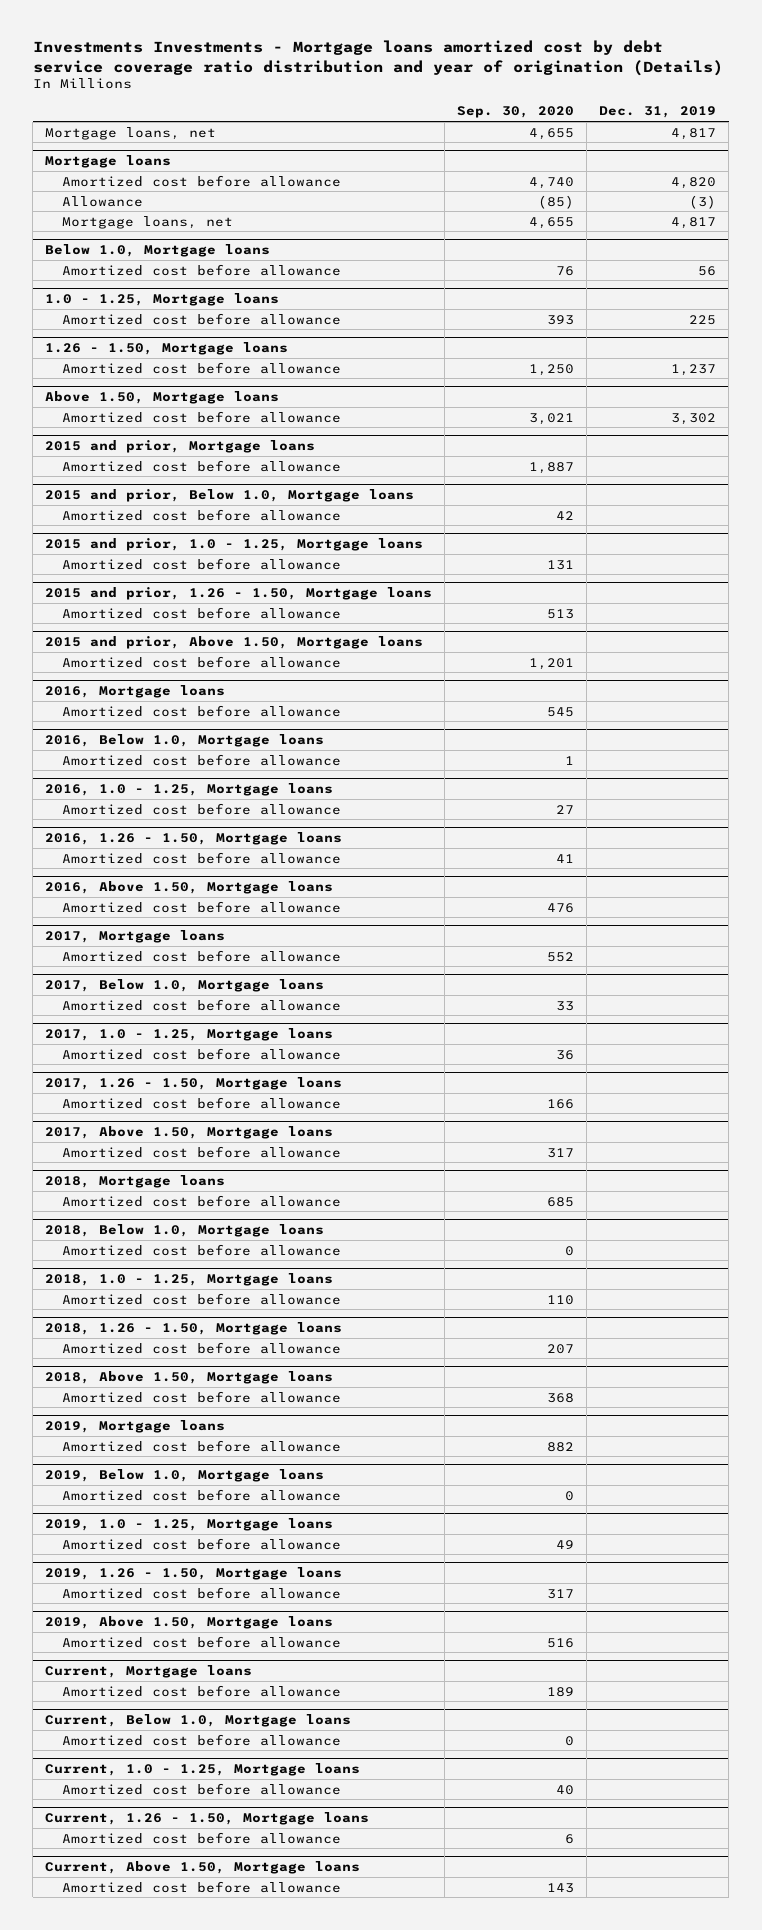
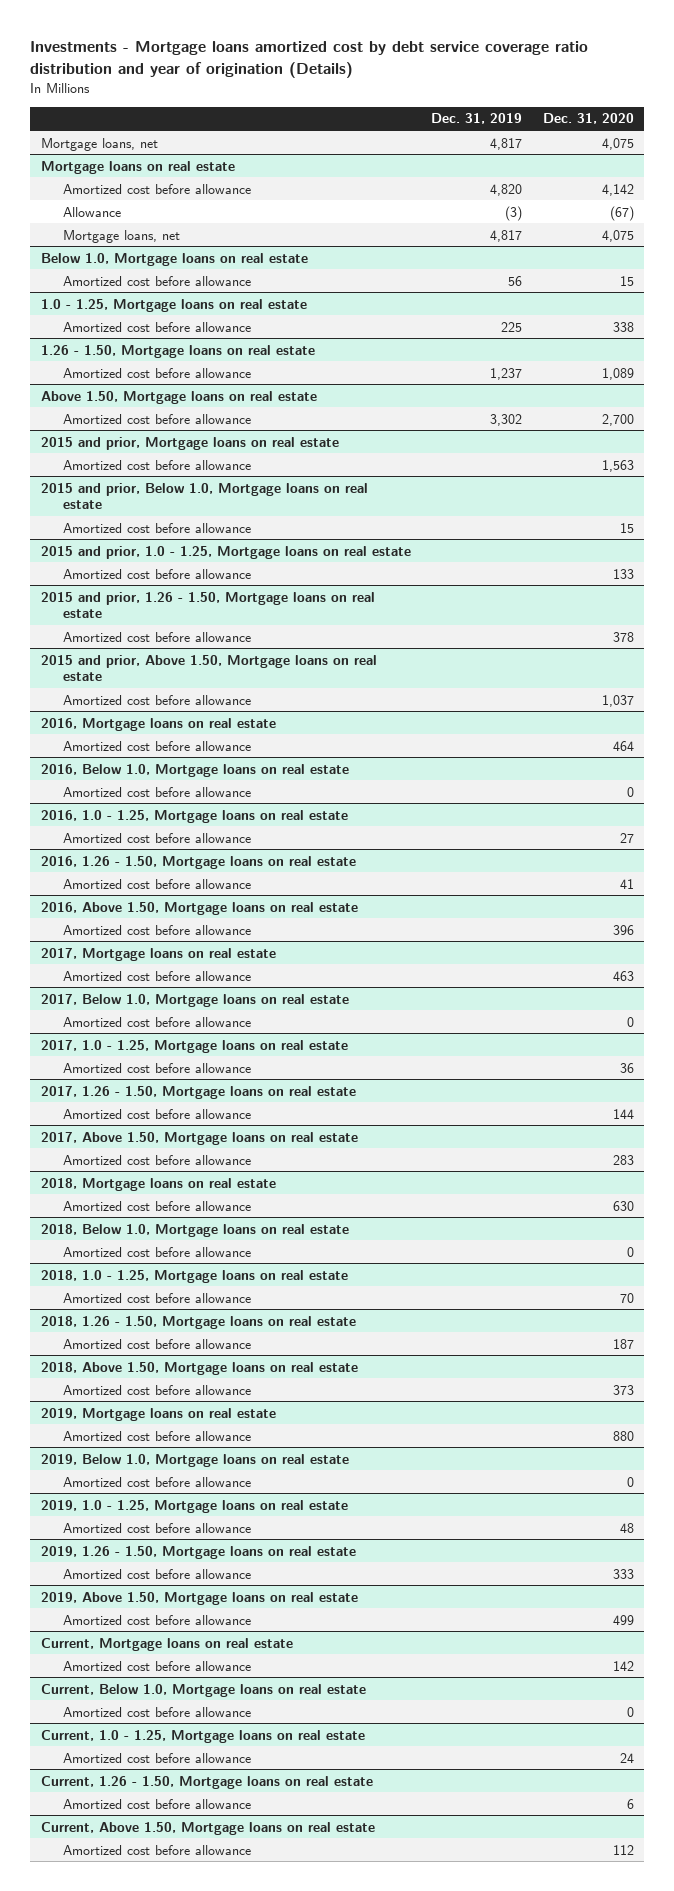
- Investments Investments - Mortgage loans amortized cost by debt service coverage ratio distribution and year of origination (Details)
+ Investments - Mortgage loans amortized cost by debt service coverage ratio distribution and year of origination (Details)
- | Sep. 30, 2020 | Dec. 31, 2019
+ | Dec. 31, 2019 | Dec. 31, 2020
- Mortgage loans
+ Mortgage loans on real estate
- Below 1.0, Mortgage loans
+ Below 1.0, Mortgage loans on real estate
- 1.0 - 1.25, Mortgage loans
+ 1.0 - 1.25, Mortgage loans on real estate
- 1.26 - 1.50, Mortgage loans
+ 1.26 - 1.50, Mortgage loans on real estate
- Above 1.50, Mortgage loans
+ Above 1.50, Mortgage loans on real estate
- 2015 and prior, Mortgage loans
+ 2015 and prior, Mortgage loans on real estate
- 2015 and prior, Below 1.0, Mortgage loans
+ 2015 and prior, Below 1.0, Mortgage loans on real estate
- 2015 and prior, 1.0 - 1.25, Mortgage loans
+ 2015 and prior, 1.0 - 1.25, Mortgage loans on real estate
- 2015 and prior, 1.26 - 1.50, Mortgage loans
+ 2015 and prior, 1.26 - 1.50, Mortgage loans on real estate
- 2015 and prior, Above 1.50, Mortgage loans
+ 2015 and prior, Above 1.50, Mortgage loans on real estate
- 2016, Mortgage loans
+ 2016, Mortgage loans on real estate
- 2016, Below 1.0, Mortgage loans
+ 2016, Below 1.0, Mortgage loans on real estate
- 2016, 1.0 - 1.25, Mortgage loans
+ 2016, 1.0 - 1.25, Mortgage loans on real estate
- 2016, 1.26 - 1.50, Mortgage loans
+ 2016, 1.26 - 1.50, Mortgage loans on real estate
- 2016, Above 1.50, Mortgage loans
+ 2016, Above 1.50, Mortgage loans on real estate
- 2017, Mortgage loans
+ 2017, Mortgage loans on real estate
- 2017, Below 1.0, Mortgage loans
+ 2017, Below 1.0, Mortgage loans on real estate
- 2017, 1.0 - 1.25, Mortgage loans
+ 2017, 1.0 - 1.25, Mortgage loans on real estate
- 2017, 1.26 - 1.50, Mortgage loans
+ 2017, 1.26 - 1.50, Mortgage loans on real estate
- 2017, Above 1.50, Mortgage loans
+ 2017, Above 1.50, Mortgage loans on real estate
- 2018, Mortgage loans
+ 2018, Mortgage loans on real estate
- 2018, Below 1.0, Mortgage loans
+ 2018, Below 1.0, Mortgage loans on real estate
- 2018, 1.0 - 1.25, Mortgage loans
+ 2018, 1.0 - 1.25, Mortgage loans on real estate
- 2018, 1.26 - 1.50, Mortgage loans
+ 2018, 1.26 - 1.50, Mortgage loans on real estate
- 2018, Above 1.50, Mortgage loans
+ 2018, Above 1.50, Mortgage loans on real estate
- 2019, Mortgage loans
+ 2019, Mortgage loans on real estate
- 2019, Below 1.0, Mortgage loans
+ 2019, Below 1.0, Mortgage loans on real estate
- 2019, 1.0 - 1.25, Mortgage loans
+ 2019, 1.0 - 1.25, Mortgage loans on real estate
- 2019, 1.26 - 1.50, Mortgage loans
+ 2019, 1.26 - 1.50, Mortgage loans on real estate
- 2019, Above 1.50, Mortgage loans
+ 2019, Above 1.50, Mortgage loans on real estate
- Current, Mortgage loans
+ Current, Mortgage loans on real estate
- Current, Below 1.0, Mortgage loans
+ Current, Below 1.0, Mortgage loans on real estate
- Current, 1.0 - 1.25, Mortgage loans
+ Current, 1.0 - 1.25, Mortgage loans on real estate
- Current, 1.26 - 1.50, Mortgage loans
+ Current, 1.26 - 1.50, Mortgage loans on real estate
- Current, Above 1.50, Mortgage loans
+ Current, Above 1.50, Mortgage loans on real estate

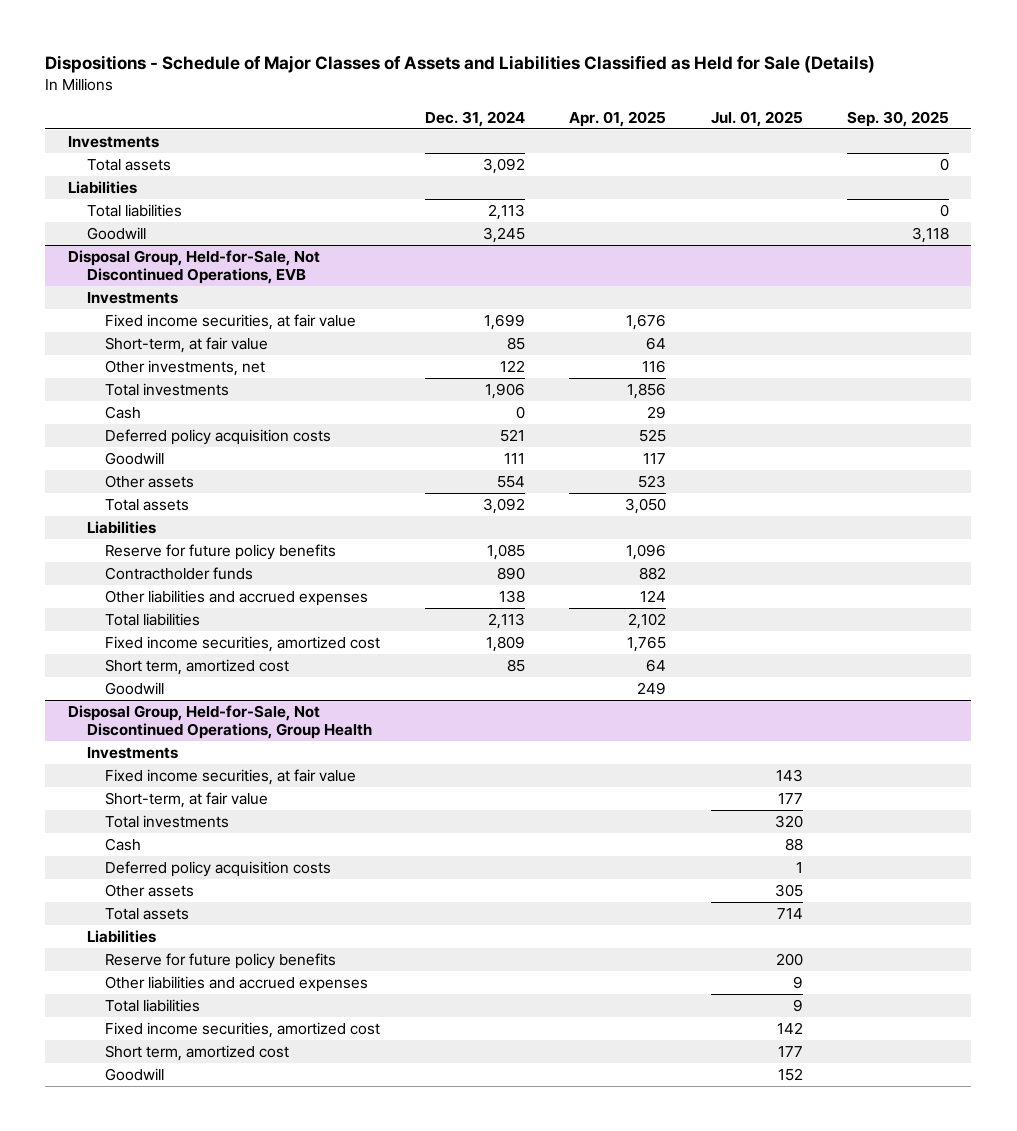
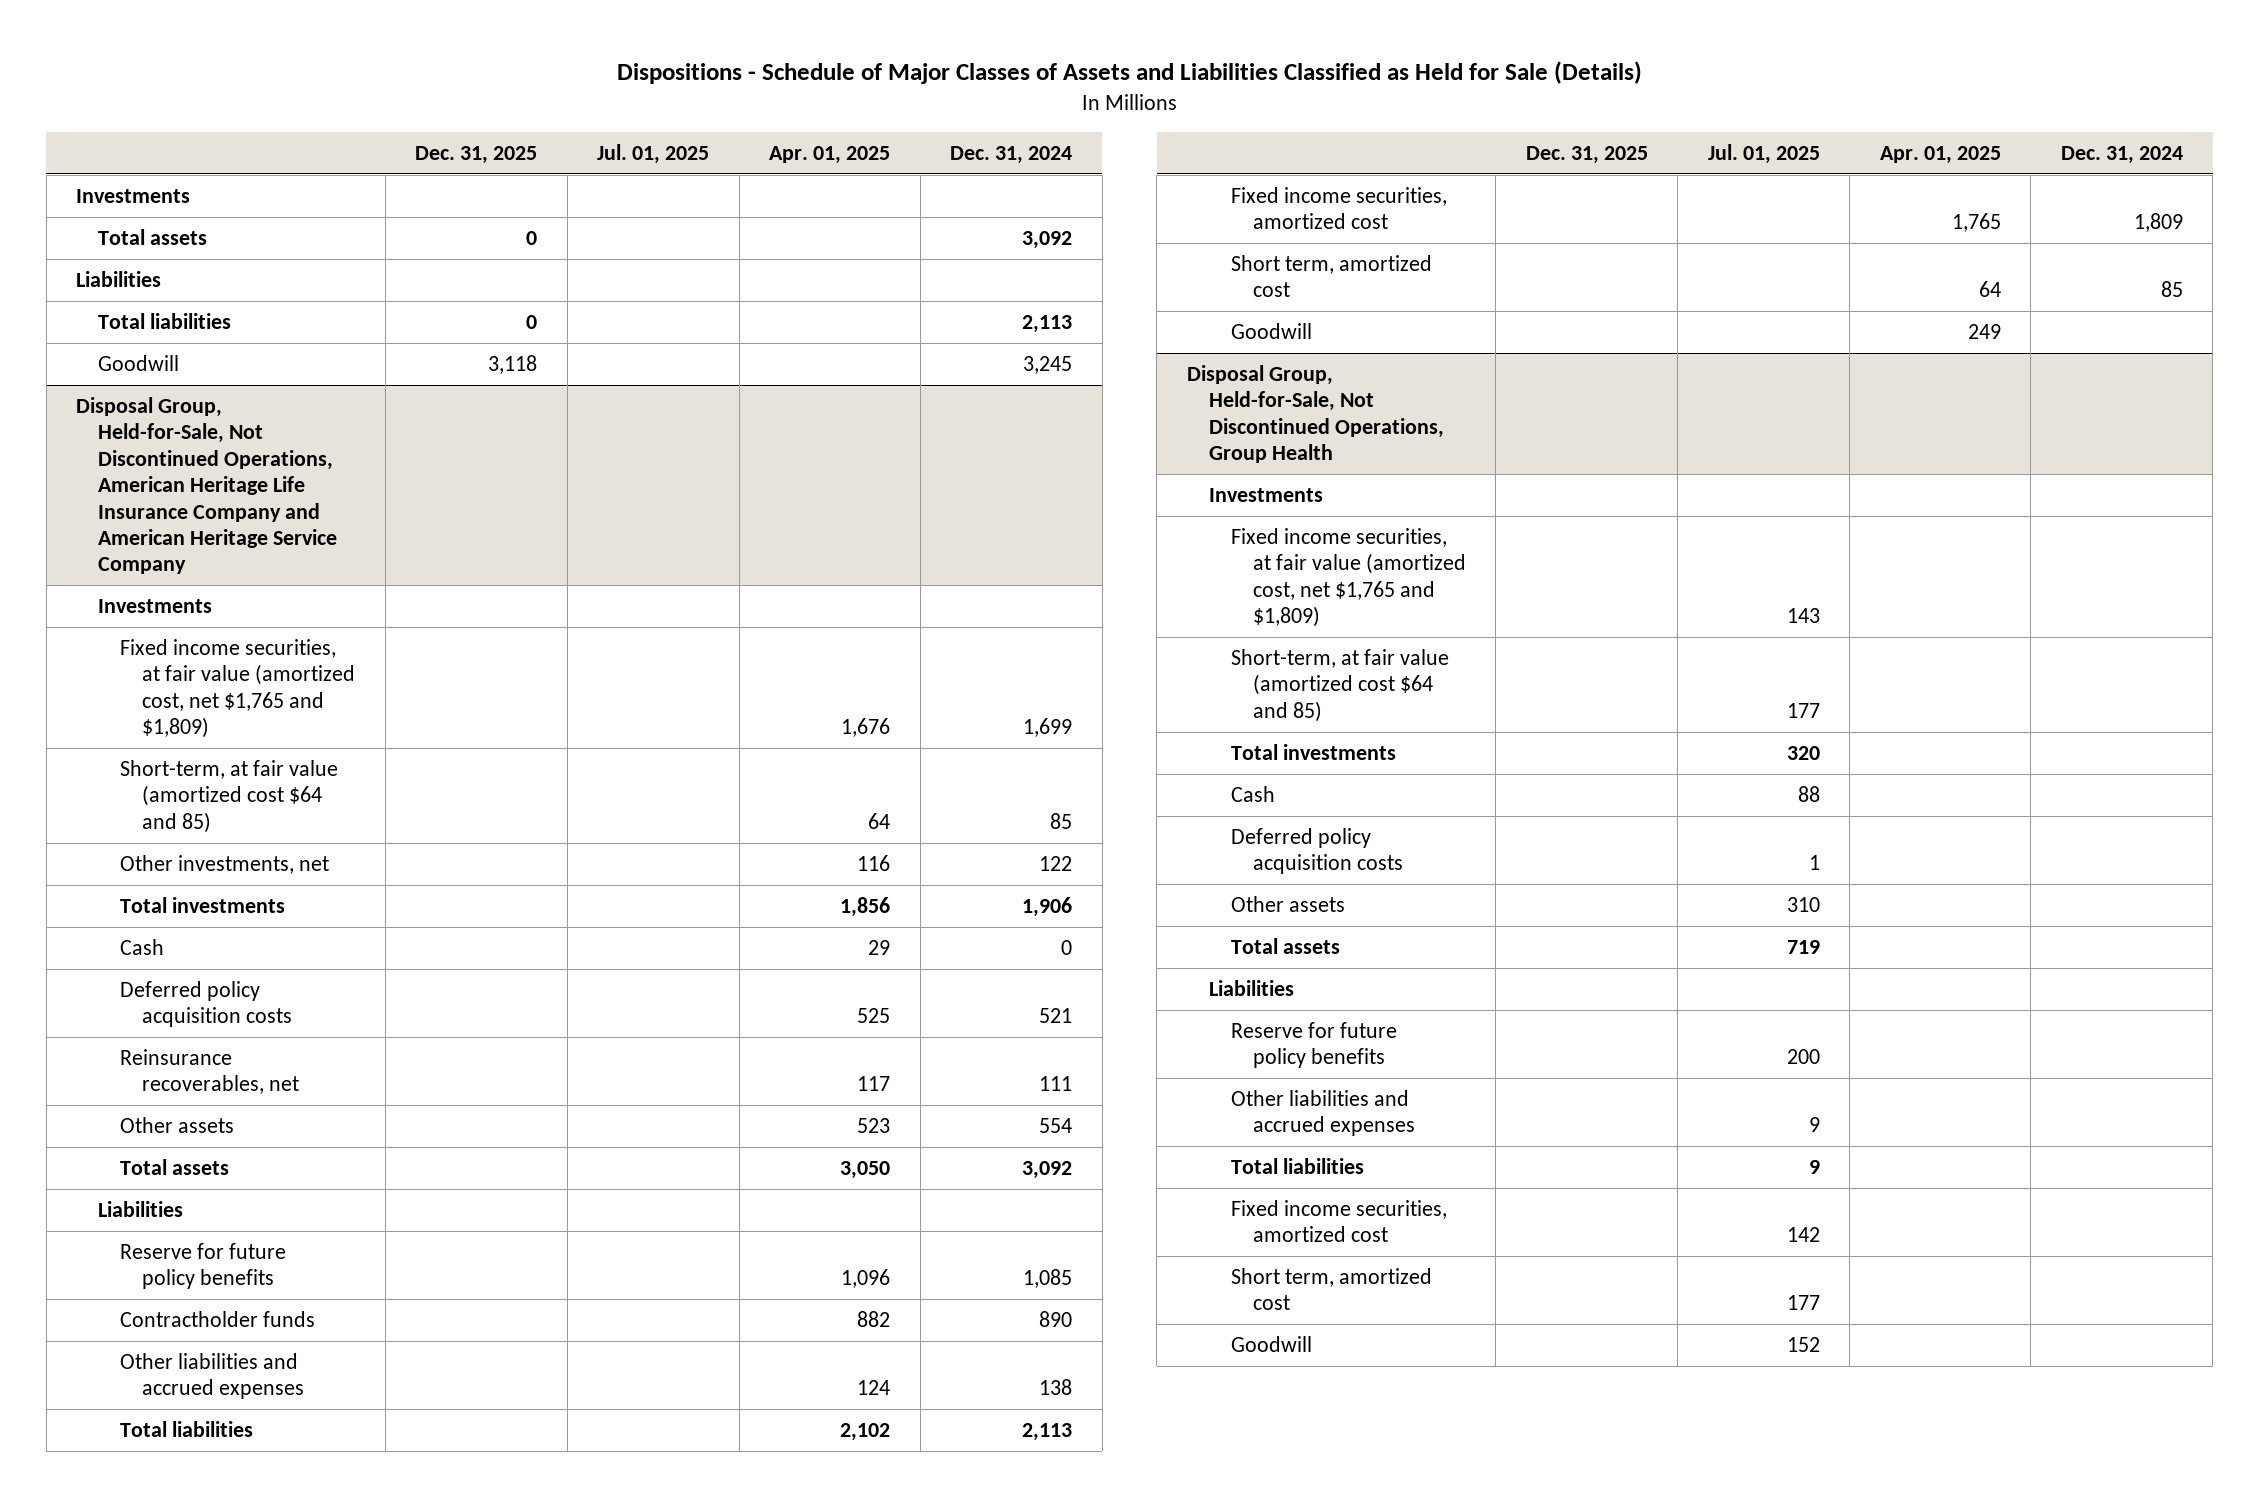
- | Dec. 31, 2024 | Apr. 01, 2025 | Jul. 01, 2025 | Sep. 30, 2025
+ | Dec. 31, 2025 | Jul. 01, 2025 | Apr. 01, 2025 | Dec. 31, 2024
- Disposal Group, Held-for-Sale, Not Discontinued Operations, EVB
+ Disposal Group, Held-for-Sale, Not Discontinued Operations, American Heritage Life Insurance Company and American Heritage Service Company
- Fixed income securities, at fair value | 1,699 | 1,676 | |
- Short-term, at fair value | 85 | 64 | |
+ Fixed income securities, at fair value (amortized cost, net $1,765 and $1,809) | | | 1,676 | 1,699
+ Short-term, at fair value (amortized cost $64 and 85) | | | 64 | 85
- Goodwill | 111 | 117 | |
+ Reinsurance recoverables, net | | | 117 | 111
@ Disposal Group, Held-for-Sale, Not Discontinued Operations, Group Health
- Fixed income securities, at fair value | | | 143 |
- Short-term, at fair value | | | 177 |
+ Fixed income securities, at fair value (amortized cost, net $1,765 and $1,809) | | 143 | |
+ Short-term, at fair value (amortized cost $64 and 85) | | 177 | |
- Other assets | | | 305 |
- Total assets | | | 714 |
+ Other assets | | 310 | |
+ Total assets | | 719 | |

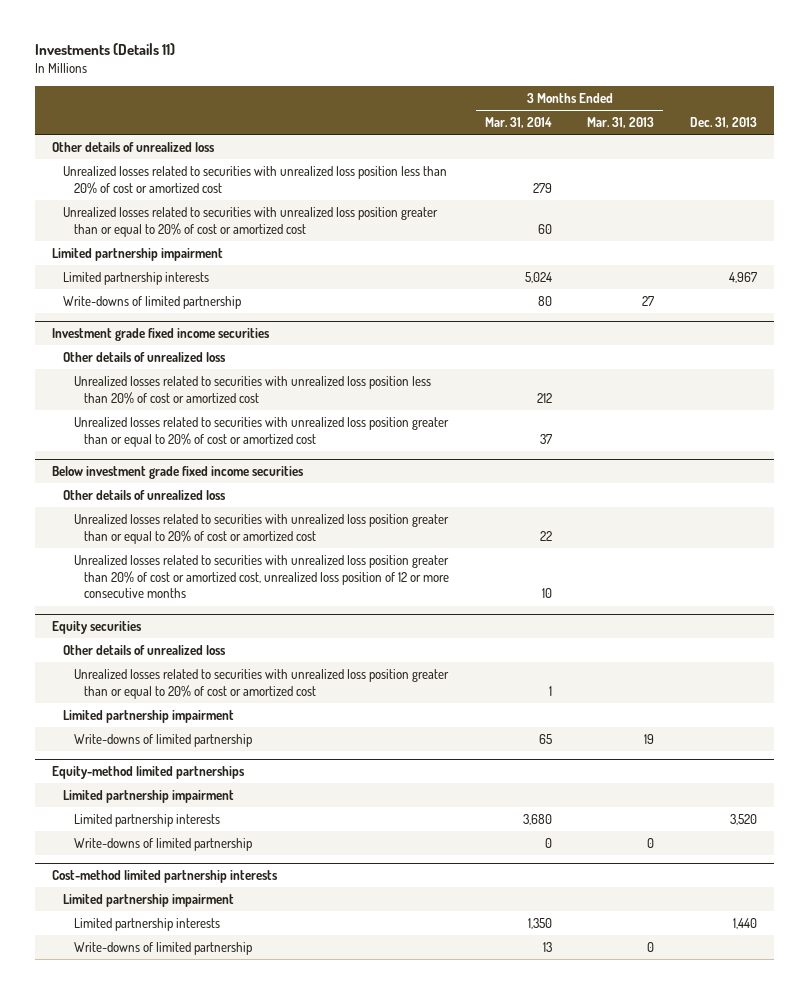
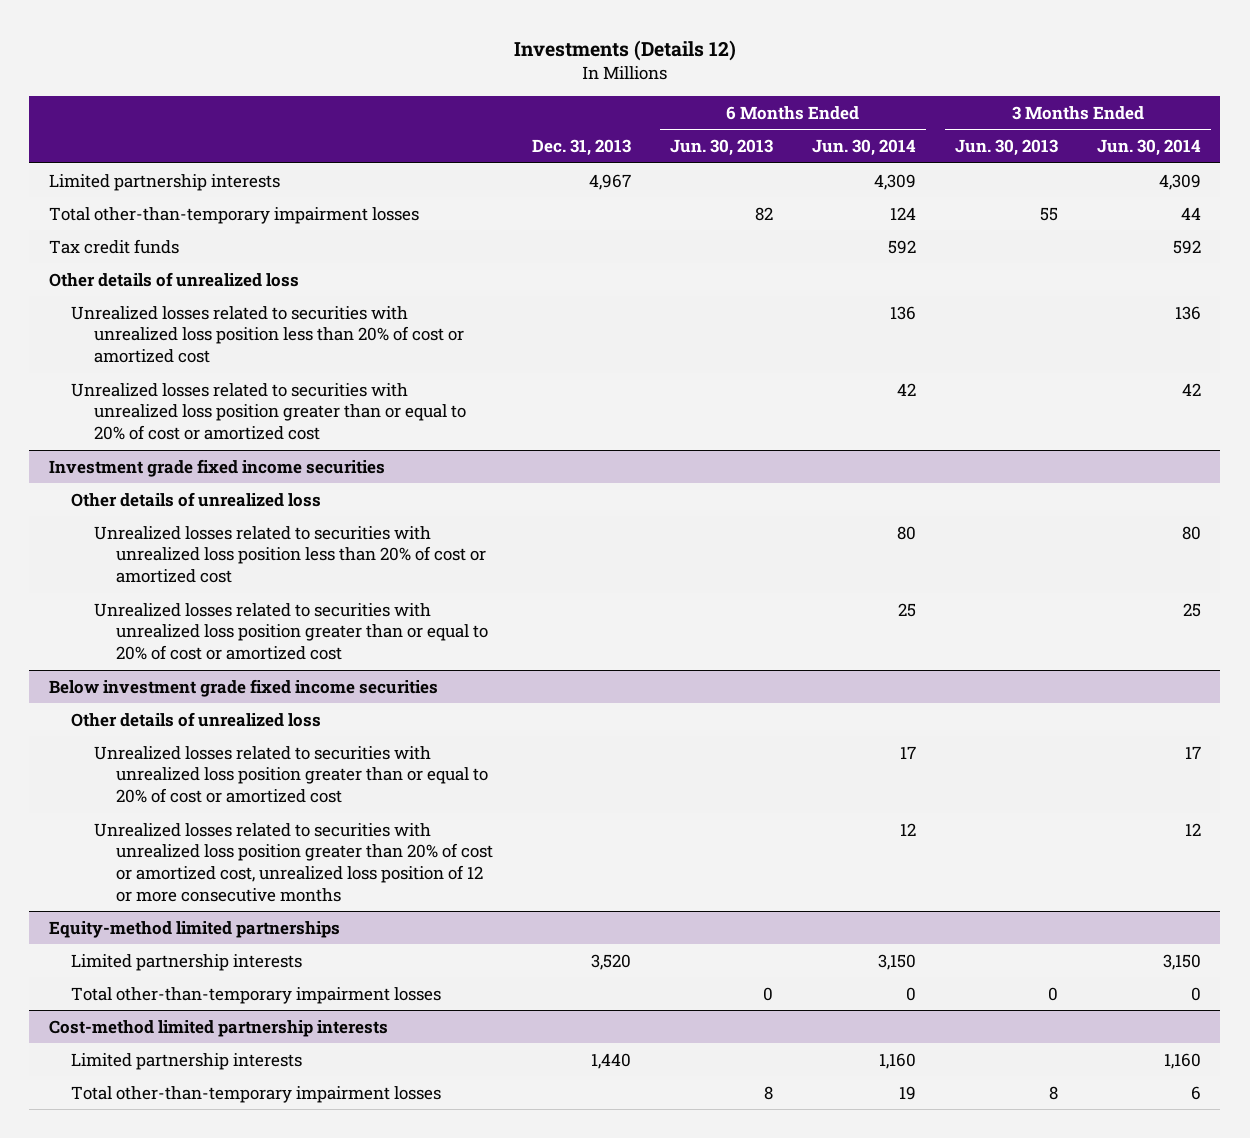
- Investments (Details 11)
+ Investments (Details 12)
- | 3 Months Ended Mar. 31, 2014 | 3 Months Ended Mar. 31, 2013 | Dec. 31, 2013
+ | Dec. 31, 2013 | 6 Months Ended Jun. 30, 2013 | 6 Months Ended Jun. 30, 2014 | 3 Months Ended Jun. 30, 2013 | 3 Months Ended Jun. 30, 2014
moved up: Limited partnership interests | 4,967 | | 4,309 | | 4,309
+ Total other-than-temporary impairment losses | | 82 | 124 | 55 | 44
+ Tax credit funds | | | 592 | | 592
- Limited partnership impairment
- Write-downs of limited partnership | 80 | 27 |
- Equity securities
- Other details of unrealized loss
- Unrealized losses related to securities with unrealized loss position greater than or equal to 20% of cost or amortized cost | 1 | |
- Limited partnership impairment
- Write-downs of limited partnership | 65 | 19 |
@ Equity-method limited partnerships
- Limited partnership impairment
- Write-downs of limited partnership | 0 | 0 |
+ Total other-than-temporary impairment losses | | 0 | 0 | 0 | 0
@ Cost-method limited partnership interests
- Limited partnership impairment
- Write-downs of limited partnership | 13 | 0 |
+ Total other-than-temporary impairment losses | | 8 | 19 | 8 | 6

